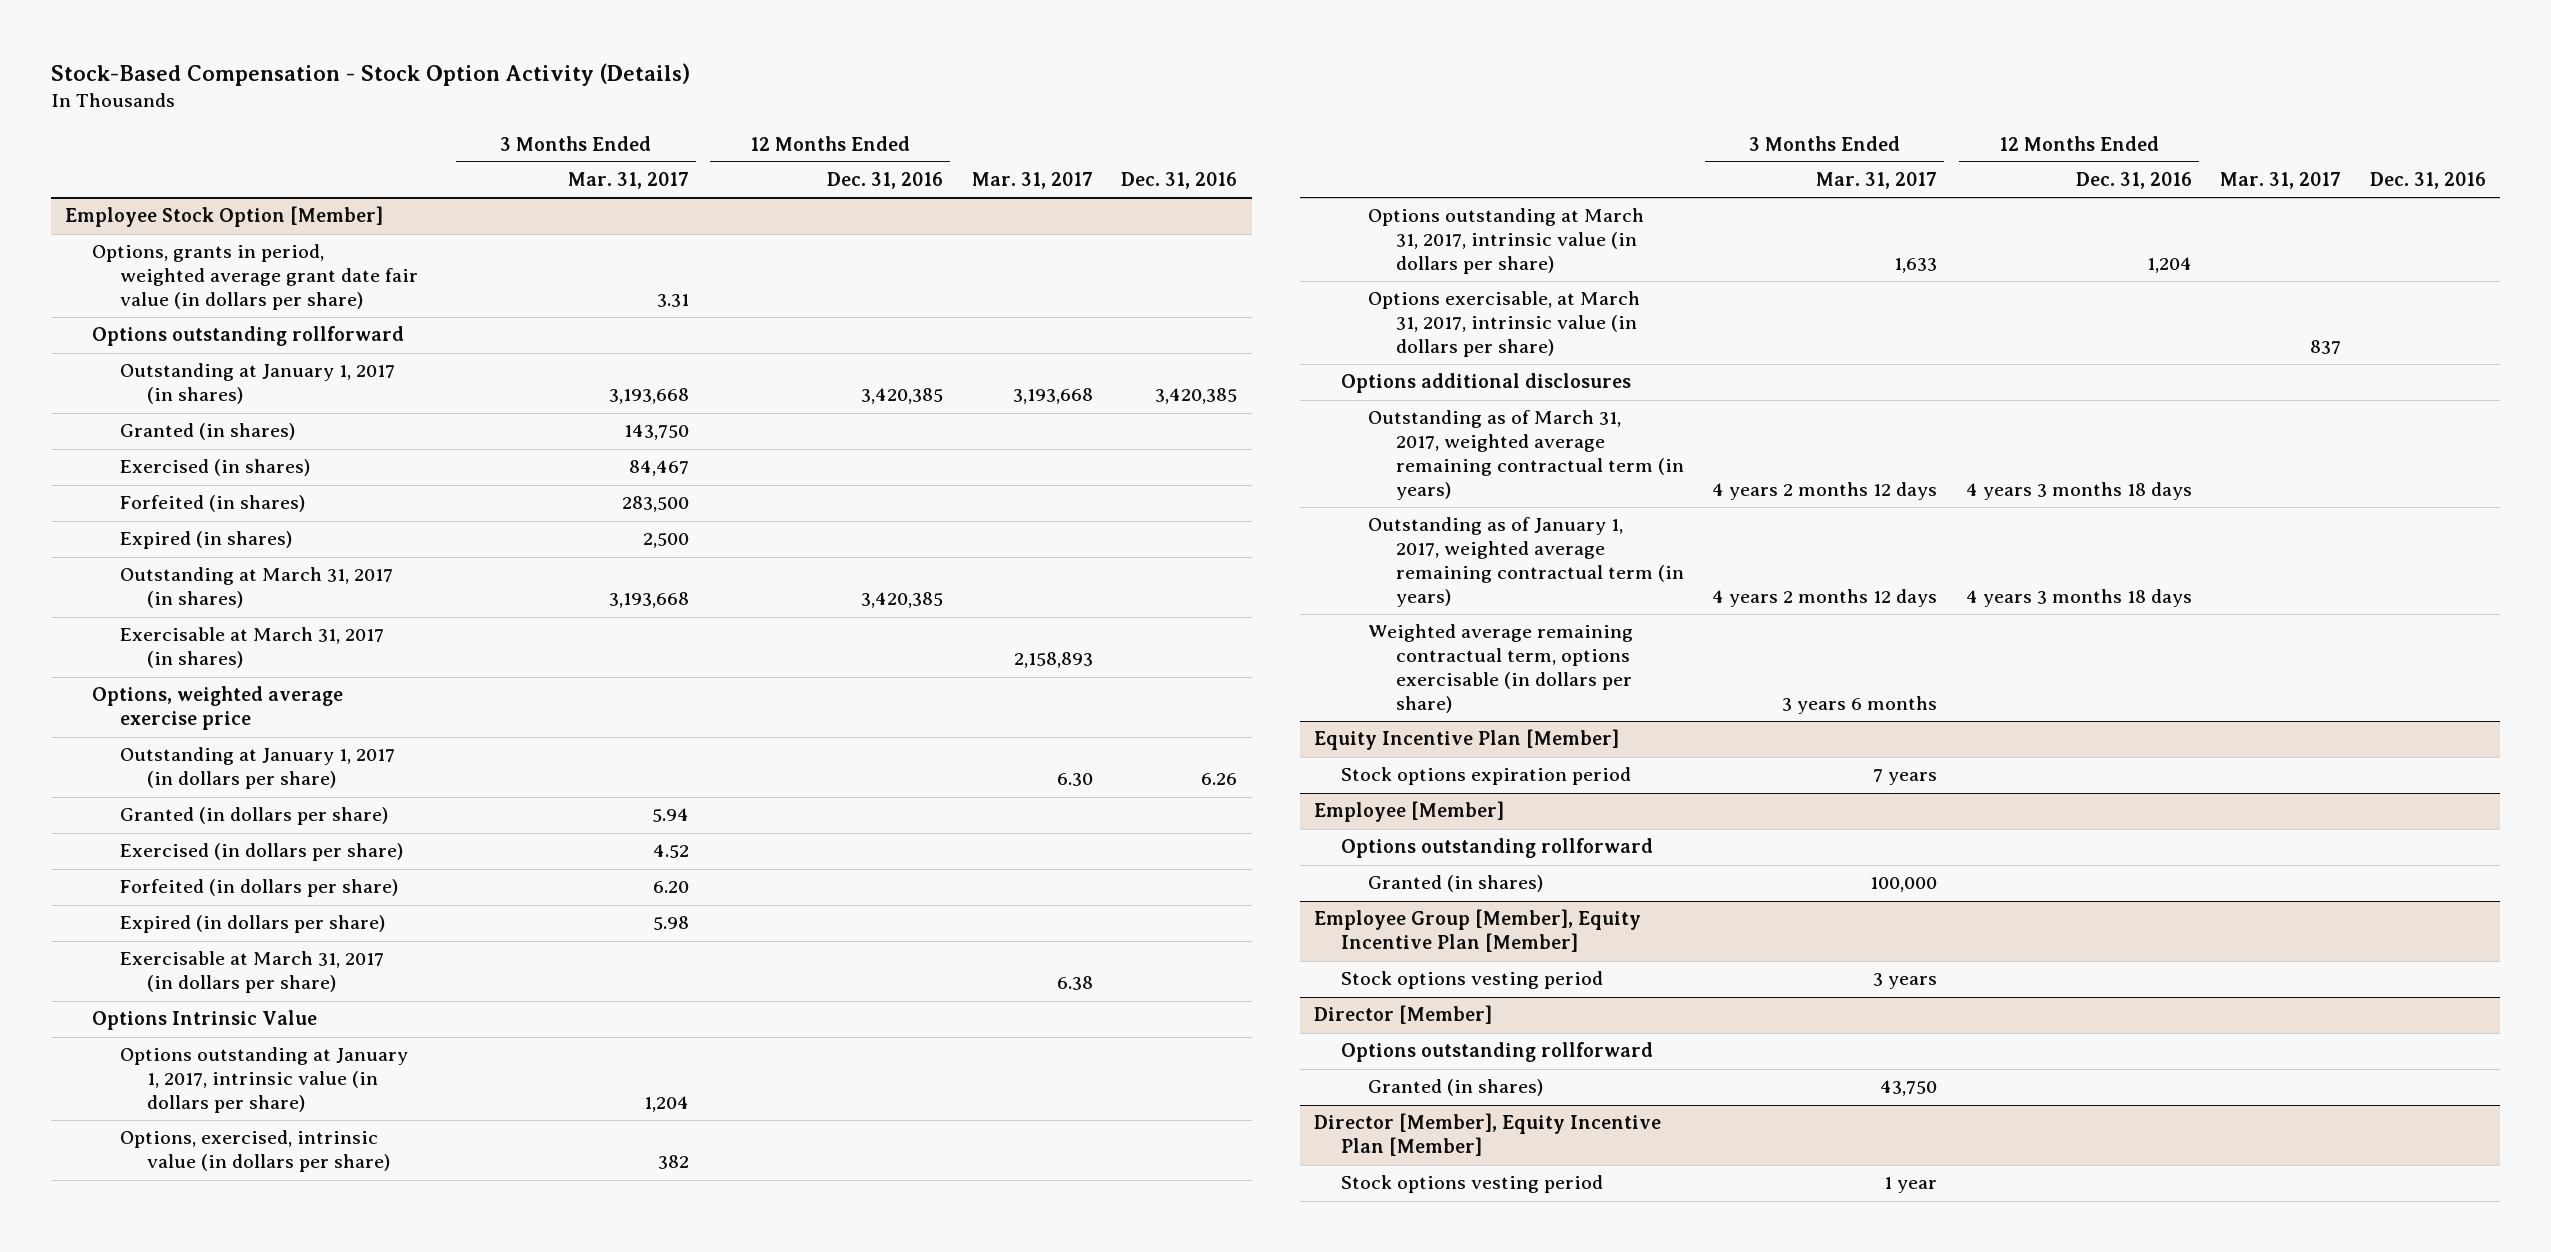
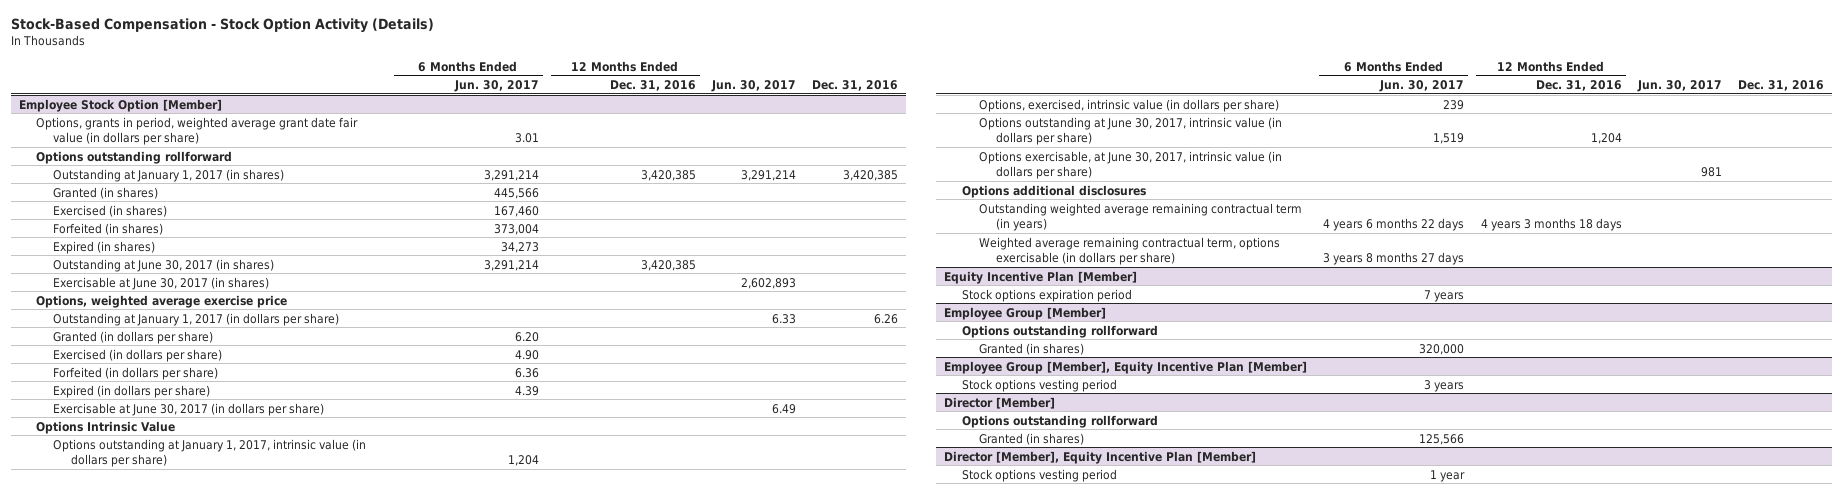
- | 3 Months Ended Mar. 31, 2017 | 12 Months Ended Dec. 31, 2016 | Mar. 31, 2017 | Dec. 31, 2016
+ | 6 Months Ended Jun. 30, 2017 | 12 Months Ended Dec. 31, 2016 | Jun. 30, 2017 | Dec. 31, 2016
@ Employee Stock Option [Member]
- Outstanding at March 31, 2017 (in shares) | 3,193,668 | 3,420,385 | |
- Exercisable at March 31, 2017 (in shares) | | | 2,158,893 |
+ Outstanding at June 30, 2017 (in shares) | 3,291,214 | 3,420,385 | |
+ Exercisable at June 30, 2017 (in shares) | | | 2,602,893 |
- Exercisable at March 31, 2017 (in dollars per share) | | | 6.38 |
+ Exercisable at June 30, 2017 (in dollars per share) | | | 6.49 |
- Options outstanding at March 31, 2017, intrinsic value (in dollars per share) | 1,633 | 1,204 | |
- Options exercisable, at March 31, 2017, intrinsic value (in dollars per share) | | | 837 |
+ Options outstanding at June 30, 2017, intrinsic value (in dollars per share) | 1,519 | 1,204 | |
+ Options exercisable, at June 30, 2017, intrinsic value (in dollars per share) | | | 981 |
- Outstanding as of March 31, 2017, weighted average remaining contractual term (in years) | 4 years 2 months 12 days | 4 years 3 months 18 days | |
- Outstanding as of January 1, 2017, weighted average remaining contractual term (in years) | 4 years 2 months 12 days | 4 years 3 months 18 days | |
+ Outstanding weighted average remaining contractual term (in years) | 4 years 6 months 22 days | 4 years 3 months 18 days | |
- Employee [Member]
- Options outstanding rollforward
- Granted (in shares) | 100,000 | | |
+ Employee Group [Member]
+ Options outstanding rollforward
+ Granted (in shares) | 320,000 | | |

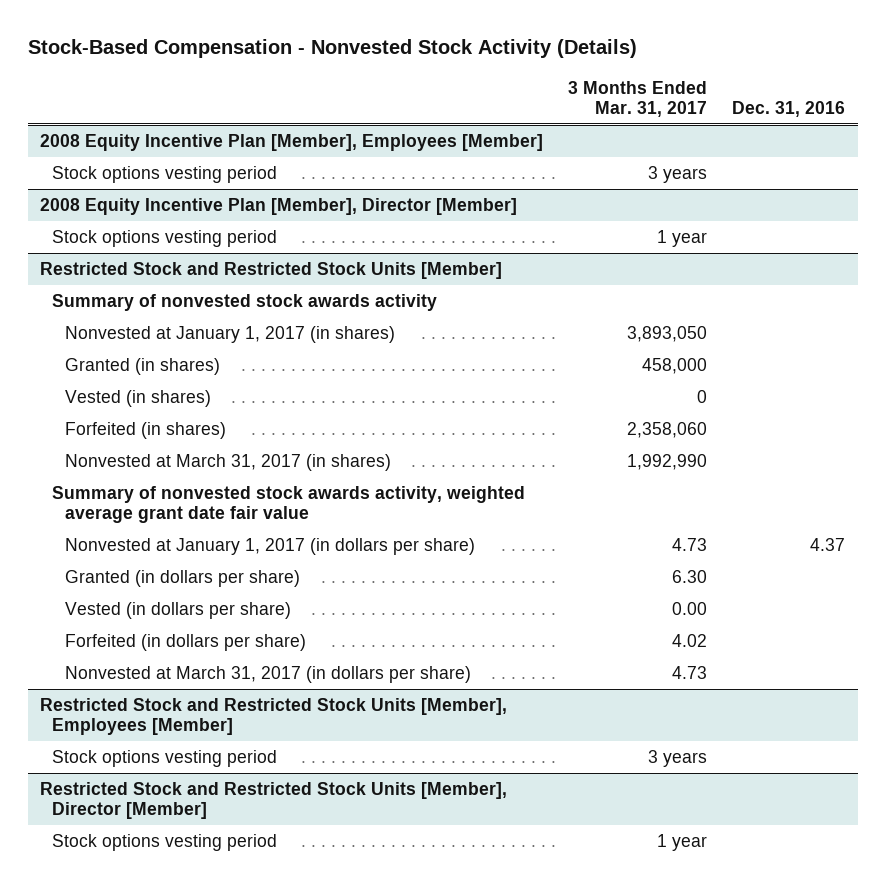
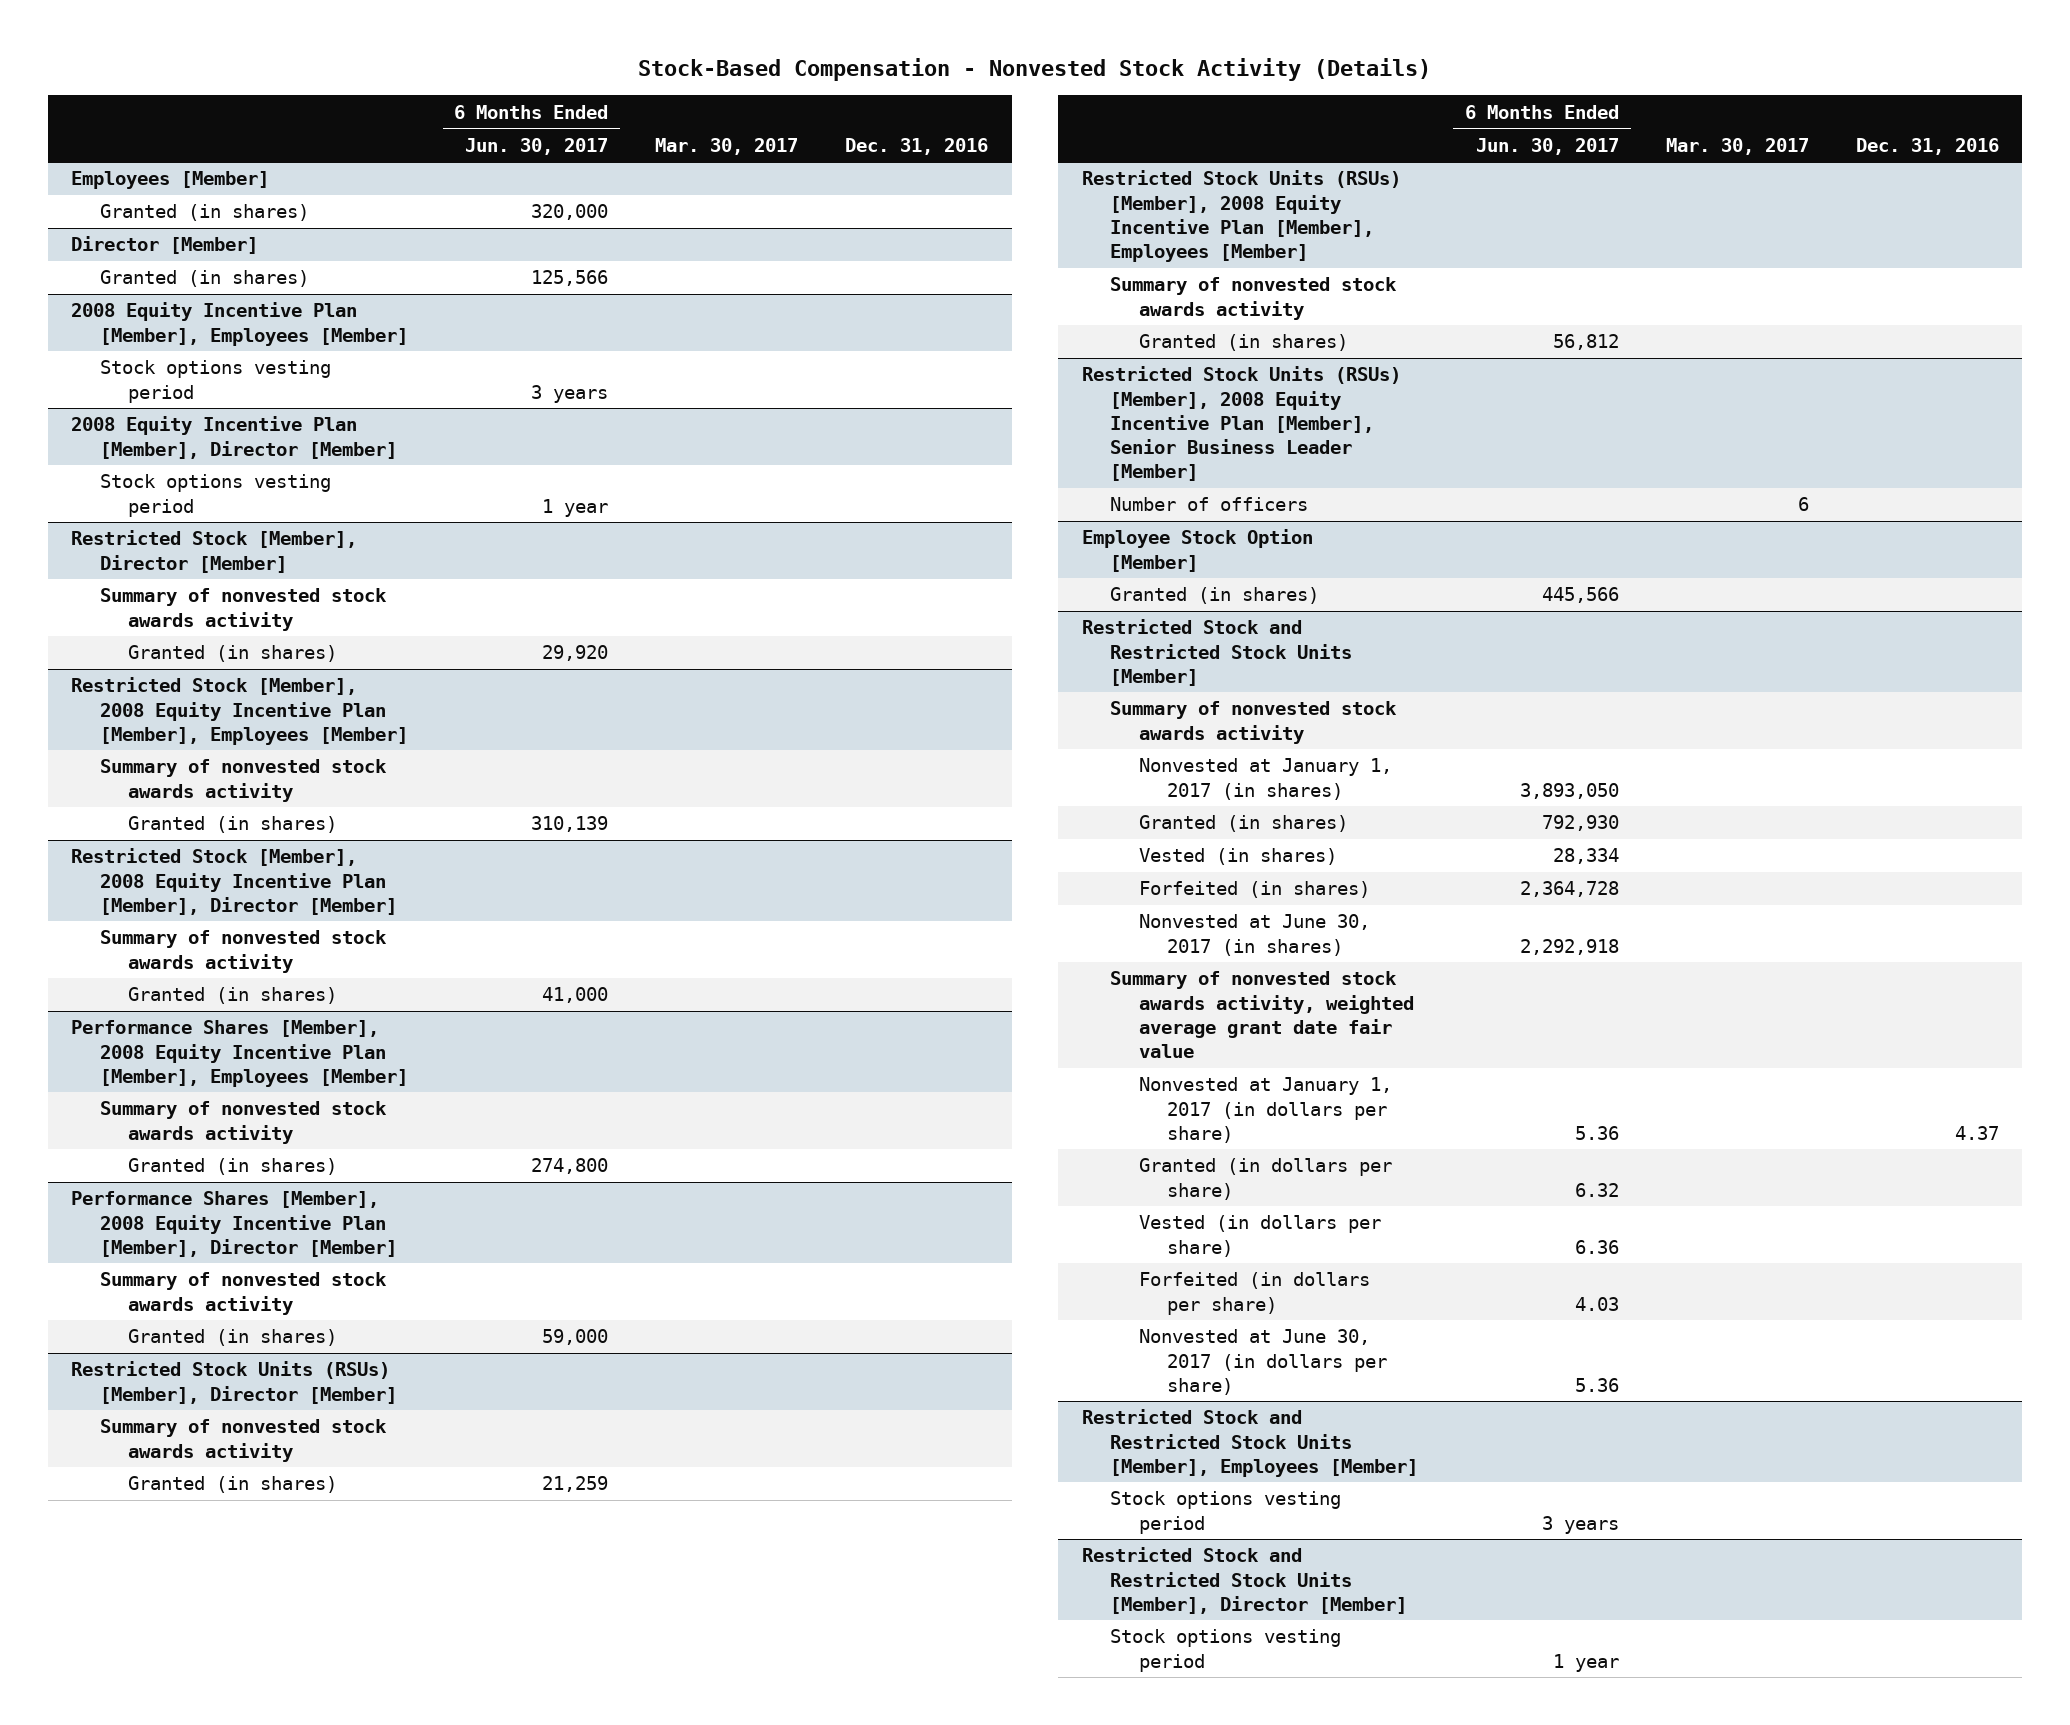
- | 3 Months Ended Mar. 31, 2017 | Dec. 31, 2016
+ | 6 Months Ended Jun. 30, 2017 | Mar. 30, 2017 | Dec. 31, 2016
+ Employees [Member]
+ Granted (in shares) | 320,000 | |
+ Director [Member]
+ Granted (in shares) | 125,566 | |
+ Restricted Stock [Member], Director [Member]
+ Summary of nonvested stock awards activity
+ Granted (in shares) | 29,920 | |
+ Restricted Stock [Member], 2008 Equity Incentive Plan [Member], Employees [Member]
+ Summary of nonvested stock awards activity
+ Granted (in shares) | 310,139 | |
+ Restricted Stock [Member], 2008 Equity Incentive Plan [Member], Director [Member]
+ Summary of nonvested stock awards activity
+ Granted (in shares) | 41,000 | |
+ Performance Shares [Member], 2008 Equity Incentive Plan [Member], Employees [Member]
+ Summary of nonvested stock awards activity
+ Granted (in shares) | 274,800 | |
+ Performance Shares [Member], 2008 Equity Incentive Plan [Member], Director [Member]
+ Summary of nonvested stock awards activity
+ Granted (in shares) | 59,000 | |
+ Restricted Stock Units (RSUs) [Member], Director [Member]
+ Summary of nonvested stock awards activity
+ Granted (in shares) | 21,259 | |
+ Restricted Stock Units (RSUs) [Member], 2008 Equity Incentive Plan [Member], Employees [Member]
+ Summary of nonvested stock awards activity
+ Granted (in shares) | 56,812 | |
+ Restricted Stock Units (RSUs) [Member], 2008 Equity Incentive Plan [Member], Senior Business Leader [Member]
+ Number of officers | | 6 |
+ Employee Stock Option [Member]
+ Granted (in shares) | 445,566 | |
@ Restricted Stock and Restricted Stock Units [Member]
- Nonvested at March 31, 2017 (in shares) | 1,992,990 |
+ Nonvested at June 30, 2017 (in shares) | 2,292,918 | |
- Nonvested at March 31, 2017 (in dollars per share) | 4.73 |
+ Nonvested at June 30, 2017 (in dollars per share) | 5.36 | |

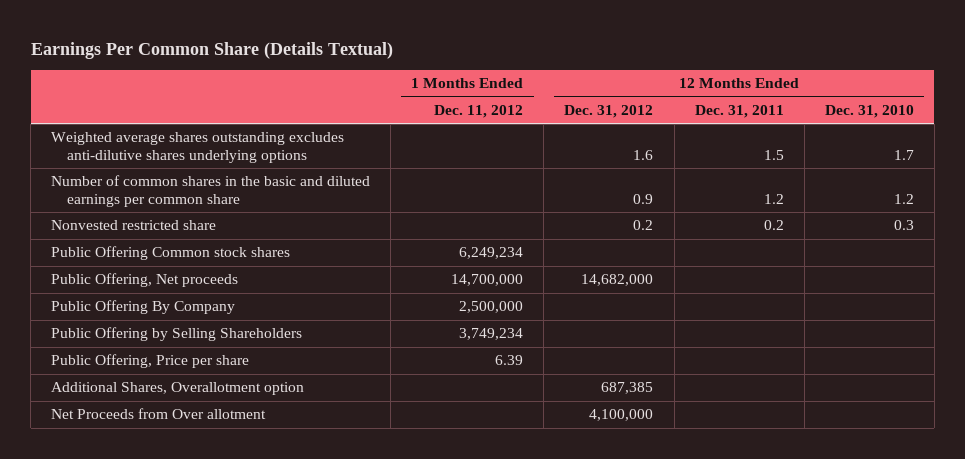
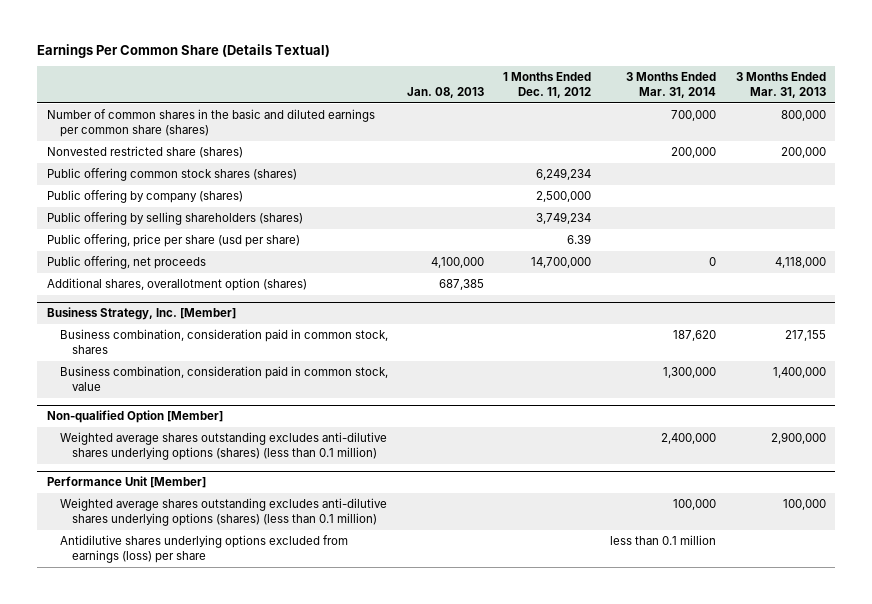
- | 1 Months Ended Dec. 11, 2012 | 12 Months Ended Dec. 31, 2012 | 12 Months Ended Dec. 31, 2011 | 12 Months Ended Dec. 31, 2010
+ | Jan. 08, 2013 | 1 Months Ended Dec. 11, 2012 | 3 Months Ended Mar. 31, 2014 | 3 Months Ended Mar. 31, 2013
- Weighted average shares outstanding excludes anti-dilutive shares underlying options | | 1.6 | 1.5 | 1.7
- Number of common shares in the basic and diluted earnings per common share | | 0.9 | 1.2 | 1.2
- Nonvested restricted share | | 0.2 | 0.2 | 0.3
- Public Offering Common stock shares | 6,249,234 | | |
- Public Offering, Net proceeds | 14,700,000 | 14,682,000 | |
- Public Offering By Company | 2,500,000 | | |
- Public Offering by Selling Shareholders | 3,749,234 | | |
- Public Offering, Price per share | 6.39 | | |
- Additional Shares, Overallotment option | | 687,385 | |
- Net Proceeds from Over allotment | | 4,100,000 | |
+ Number of common shares in the basic and diluted earnings per common share (shares) | | | 700,000 | 800,000
+ Nonvested restricted share (shares) | | | 200,000 | 200,000
+ Public offering common stock shares (shares) | | 6,249,234 | |
+ Public offering by company (shares) | | 2,500,000 | |
+ Public offering by selling shareholders (shares) | | 3,749,234 | |
+ Public offering, price per share (usd per share) | | 6.39 | |
+ Public offering, net proceeds | 4,100,000 | 14,700,000 | 0 | 4,118,000
+ Additional shares, overallotment option (shares) | 687,385 | | |
+ Business Strategy, Inc. [Member]
+ Business combination, consideration paid in common stock, shares | | | 187,620 | 217,155
+ Business combination, consideration paid in common stock, value | | | 1,300,000 | 1,400,000
+ Non-qualified Option [Member]
+ Weighted average shares outstanding excludes anti-dilutive shares underlying options (shares) (less than 0.1 million) | | | 2,400,000 | 2,900,000
+ Performance Unit [Member]
+ Weighted average shares outstanding excludes anti-dilutive shares underlying options (shares) (less than 0.1 million) | | | 100,000 | 100,000
+ Antidilutive shares underlying options excluded from earnings (loss) per share | | | less than 0.1 million |

